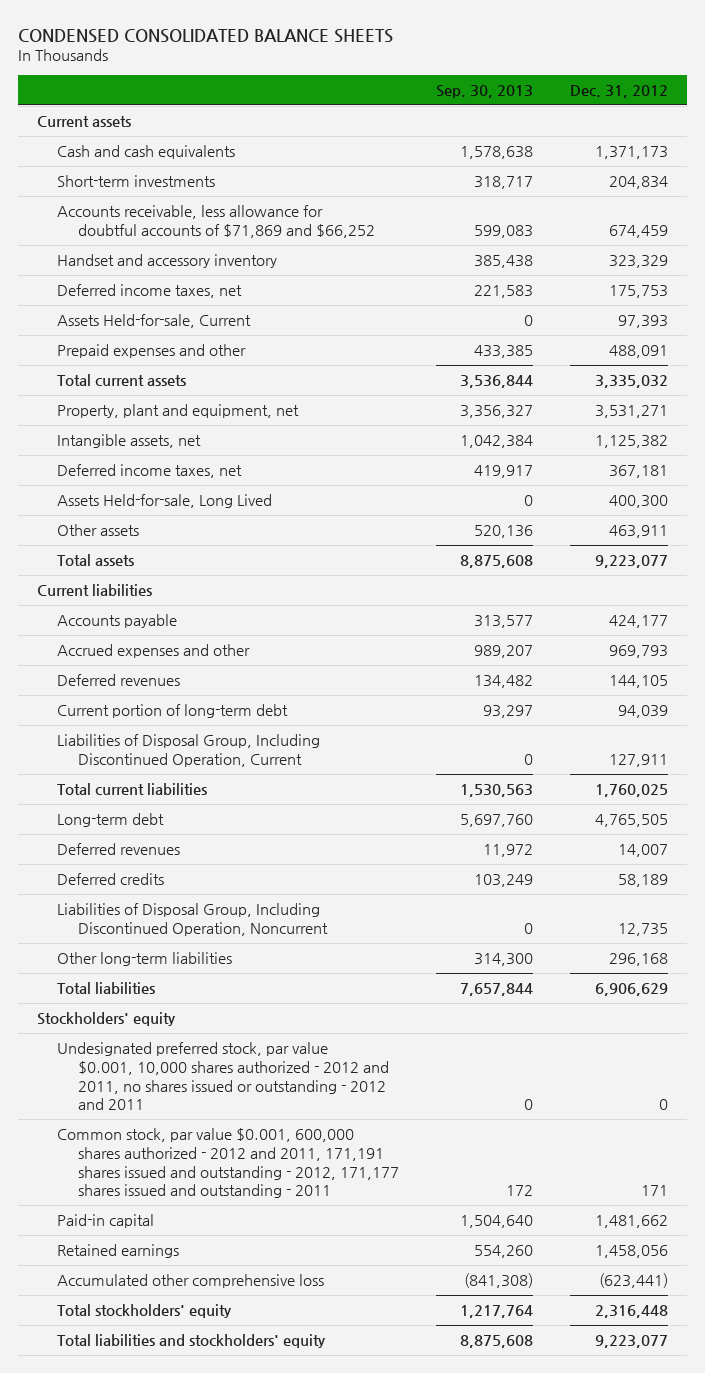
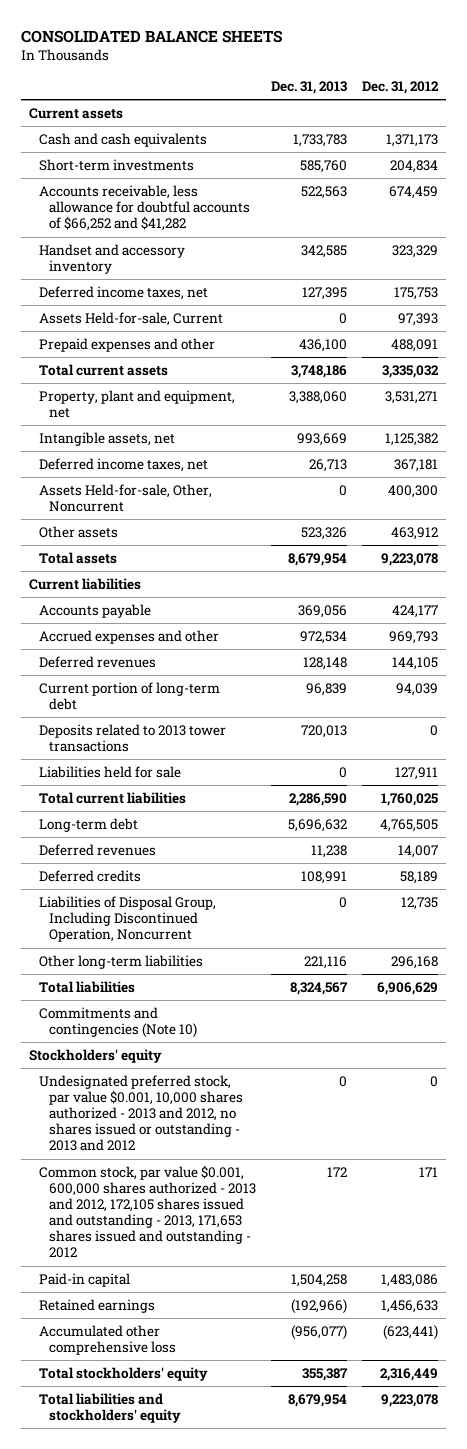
- CONDENSED CONSOLIDATED BALANCE SHEETS
+ CONSOLIDATED BALANCE SHEETS
- | Sep. 30, 2013 | Dec. 31, 2012
+ | Dec. 31, 2013 | Dec. 31, 2012
- Accounts receivable, less allowance for doubtful accounts of $71,869 and $66,252 | 599,083 | 674,459
+ Accounts receivable, less allowance for doubtful accounts of $66,252 and $41,282 | 522,563 | 674,459
- Assets Held-for-sale, Long Lived | 0 | 400,300
- Other assets | 520,136 | 463,911
- Total assets | 8,875,608 | 9,223,077
+ Assets Held-for-sale, Other, Noncurrent | 0 | 400,300
+ Other assets | 523,326 | 463,912
+ Total assets | 8,679,954 | 9,223,078
- Liabilities of Disposal Group, Including Discontinued Operation, Current | 0 | 127,911
+ Deposits related to 2013 tower transactions | 720,013 | 0
+ Liabilities held for sale | 0 | 127,911
+ Commitments and contingencies (Note 10)
- Undesignated preferred stock, par value $0.001, 10,000 shares authorized - 2012 and 2011, no shares issued or outstanding - 2012 and 2011 | 0 | 0
- Common stock, par value $0.001, 600,000 shares authorized - 2012 and 2011, 171,191 shares issued and outstanding - 2012, 171,177 shares issued and outstanding - 2011 | 172 | 171
- Paid-in capital | 1,504,640 | 1,481,662
- Retained earnings | 554,260 | 1,458,056
+ Undesignated preferred stock, par value $0.001, 10,000 shares authorized - 2013 and 2012, no shares issued or outstanding - 2013 and 2012 | 0 | 0
+ Common stock, par value $0.001, 600,000 shares authorized - 2013 and 2012, 172,105 shares issued and outstanding - 2013, 171,653 shares issued and outstanding - 2012 | 172 | 171
+ Paid-in capital | 1,504,258 | 1,483,086
+ Retained earnings | (192,966) | 1,456,633
- Total stockholders' equity | 1,217,764 | 2,316,448
- Total liabilities and stockholders' equity | 8,875,608 | 9,223,077
+ Total stockholders' equity | 355,387 | 2,316,449
+ Total liabilities and stockholders' equity | 8,679,954 | 9,223,078

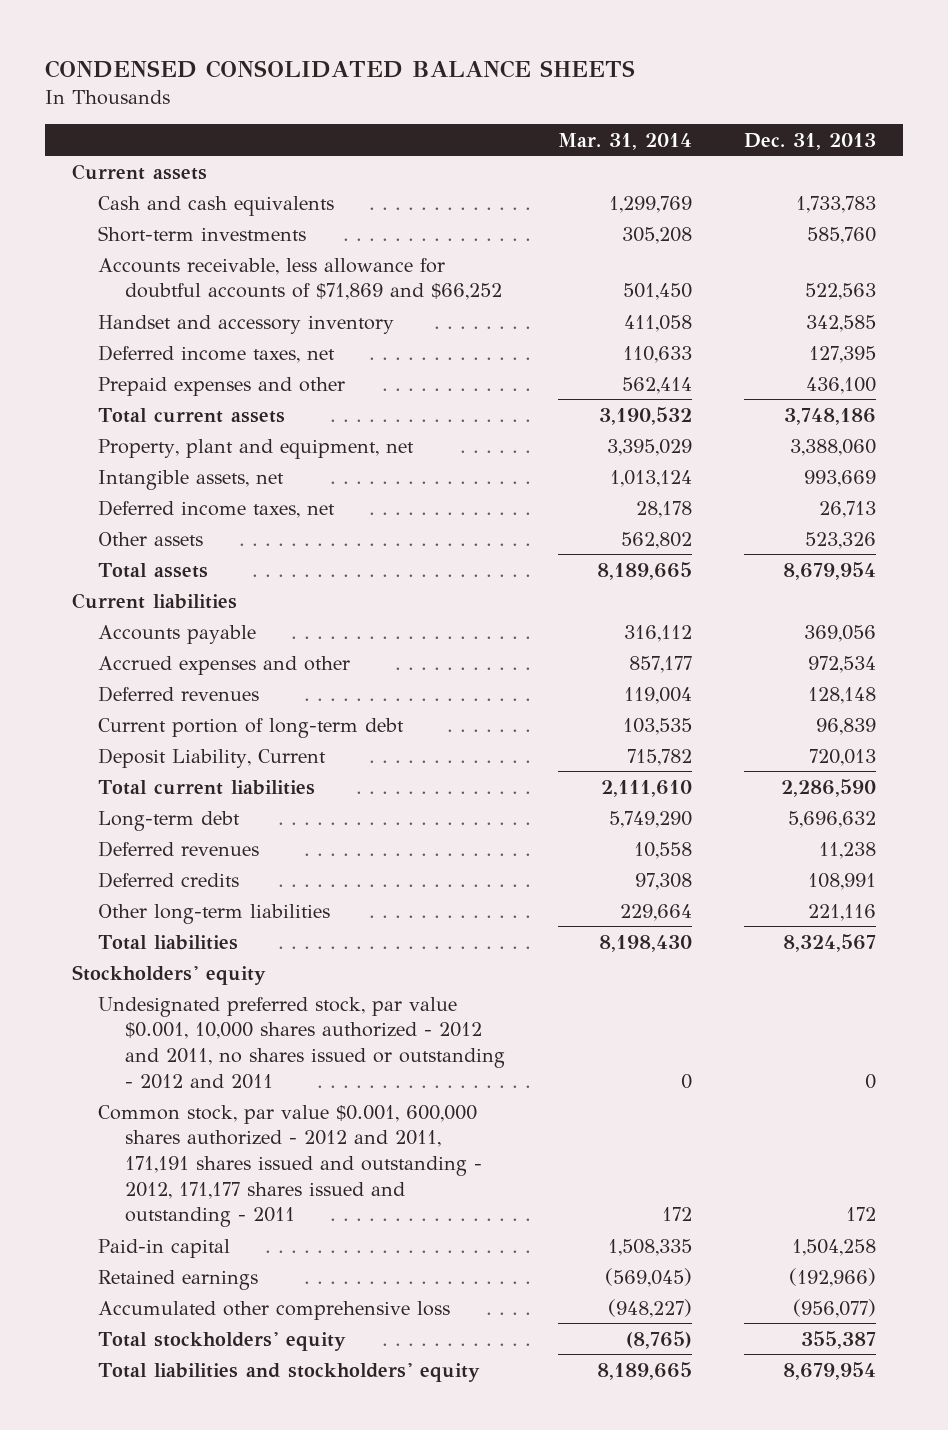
- CONSOLIDATED BALANCE SHEETS
+ CONDENSED CONSOLIDATED BALANCE SHEETS
- | Dec. 31, 2013 | Dec. 31, 2012
+ | Mar. 31, 2014 | Dec. 31, 2013
- Accounts receivable, less allowance for doubtful accounts of $66,252 and $41,282 | 522,563 | 674,459
+ Accounts receivable, less allowance for doubtful accounts of $71,869 and $66,252 | 501,450 | 522,563
- Assets Held-for-sale, Current | 0 | 97,393
- Assets Held-for-sale, Other, Noncurrent | 0 | 400,300
- Deposits related to 2013 tower transactions | 720,013 | 0
- Liabilities held for sale | 0 | 127,911
+ Deposit Liability, Current | 715,782 | 720,013
- Liabilities of Disposal Group, Including Discontinued Operation, Noncurrent | 0 | 12,735
- Commitments and contingencies (Note 10)
- Undesignated preferred stock, par value $0.001, 10,000 shares authorized - 2013 and 2012, no shares issued or outstanding - 2013 and 2012 | 0 | 0
- Common stock, par value $0.001, 600,000 shares authorized - 2013 and 2012, 172,105 shares issued and outstanding - 2013, 171,653 shares issued and outstanding - 2012 | 172 | 171
+ Undesignated preferred stock, par value $0.001, 10,000 shares authorized - 2012 and 2011, no shares issued or outstanding - 2012 and 2011 | 0 | 0
+ Common stock, par value $0.001, 600,000 shares authorized - 2012 and 2011, 171,191 shares issued and outstanding - 2012, 171,177 shares issued and outstanding - 2011 | 172 | 172

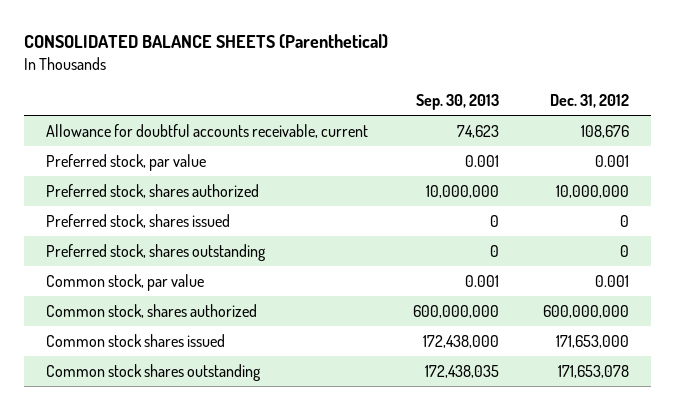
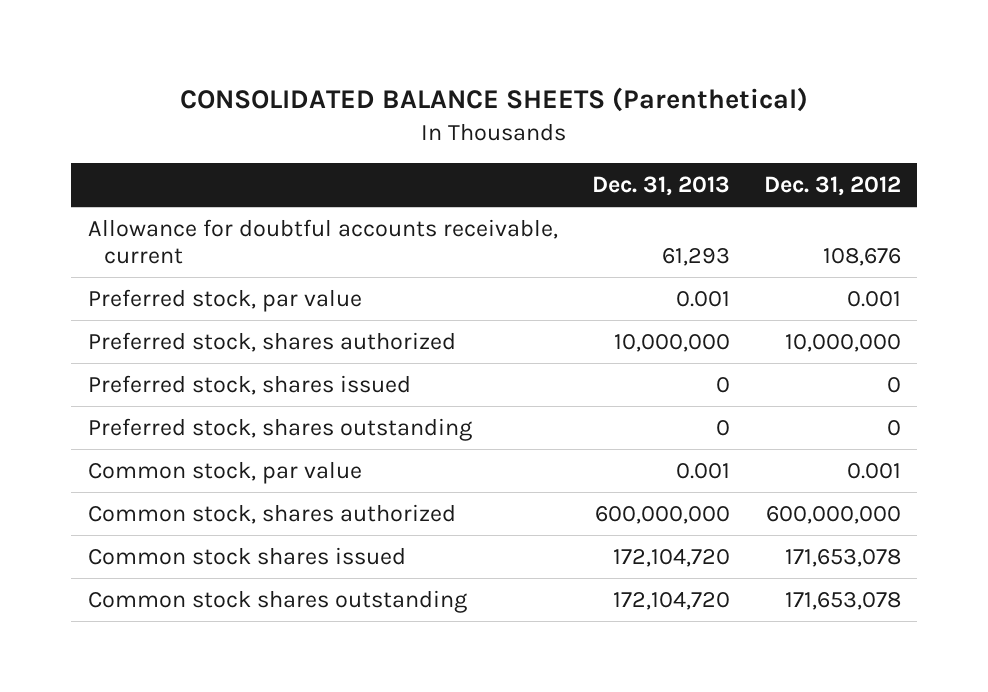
- | Sep. 30, 2013 | Dec. 31, 2012
+ | Dec. 31, 2013 | Dec. 31, 2012
- Common stock shares issued | 172,438,000 | 171,653,000
+ Common stock shares issued | 172,104,720 | 171,653,078

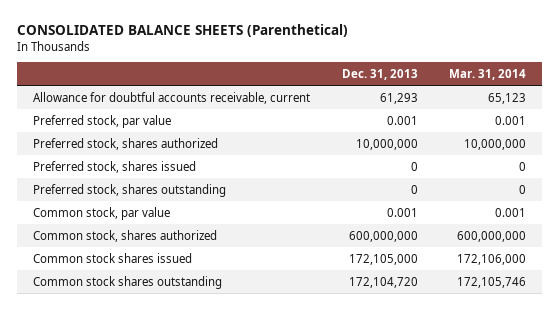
- | Dec. 31, 2013 | Dec. 31, 2012
+ | Dec. 31, 2013 | Mar. 31, 2014
- Common stock shares issued | 172,104,720 | 171,653,078
+ Common stock shares issued | 172,105,000 | 172,106,000

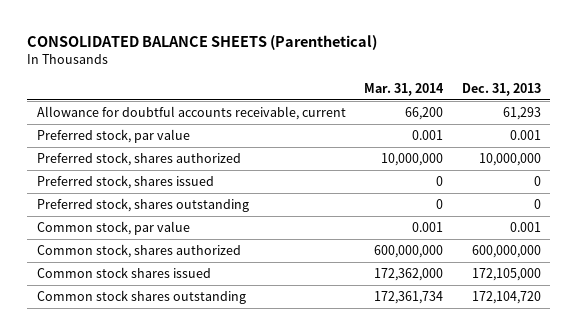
- | Dec. 31, 2013 | Mar. 31, 2014
+ | Mar. 31, 2014 | Dec. 31, 2013
- Allowance for doubtful accounts receivable, current | 61,293 | 65,123
+ Allowance for doubtful accounts receivable, current | 66,200 | 61,293
- Common stock shares issued | 172,105,000 | 172,106,000
- Common stock shares outstanding | 172,104,720 | 172,105,746
+ Common stock shares issued | 172,362,000 | 172,105,000
+ Common stock shares outstanding | 172,361,734 | 172,104,720

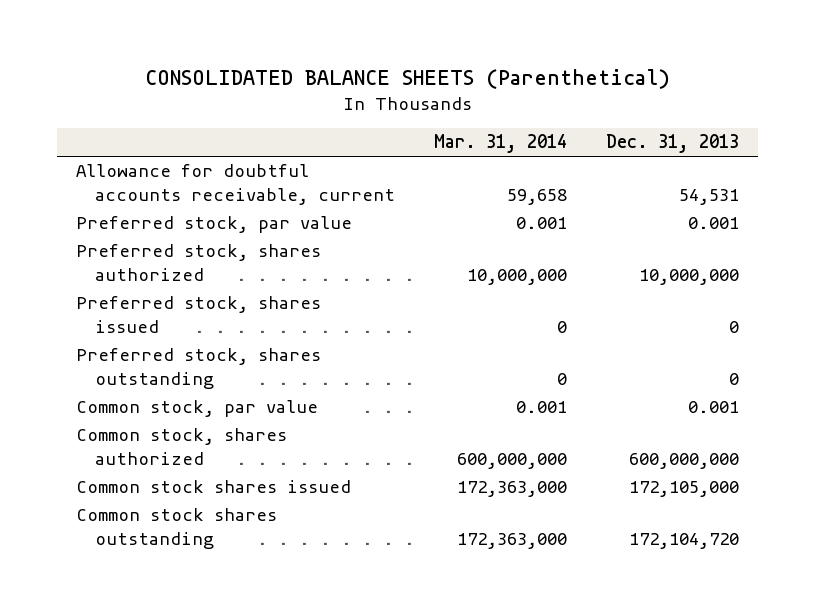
- Allowance for doubtful accounts receivable, current | 66,200 | 61,293
+ Allowance for doubtful accounts receivable, current | 59,658 | 54,531
- Common stock shares issued | 172,362,000 | 172,105,000
- Common stock shares outstanding | 172,361,734 | 172,104,720
+ Common stock shares issued | 172,363,000 | 172,105,000
+ Common stock shares outstanding | 172,363,000 | 172,104,720

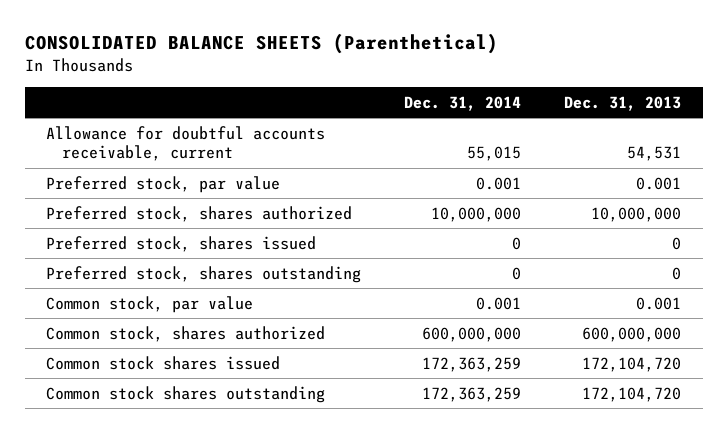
- | Mar. 31, 2014 | Dec. 31, 2013
+ | Dec. 31, 2014 | Dec. 31, 2013
- Common stock shares issued | 172,363,000 | 172,105,000
+ Common stock shares issued | 172,363,259 | 172,104,720

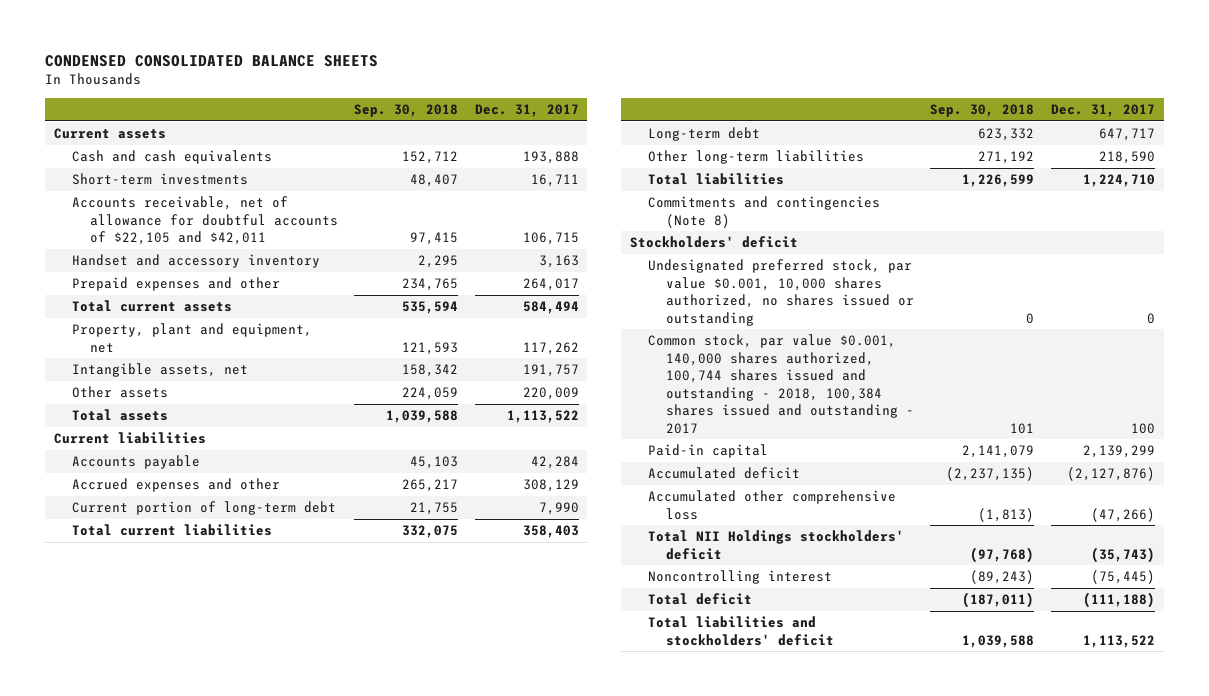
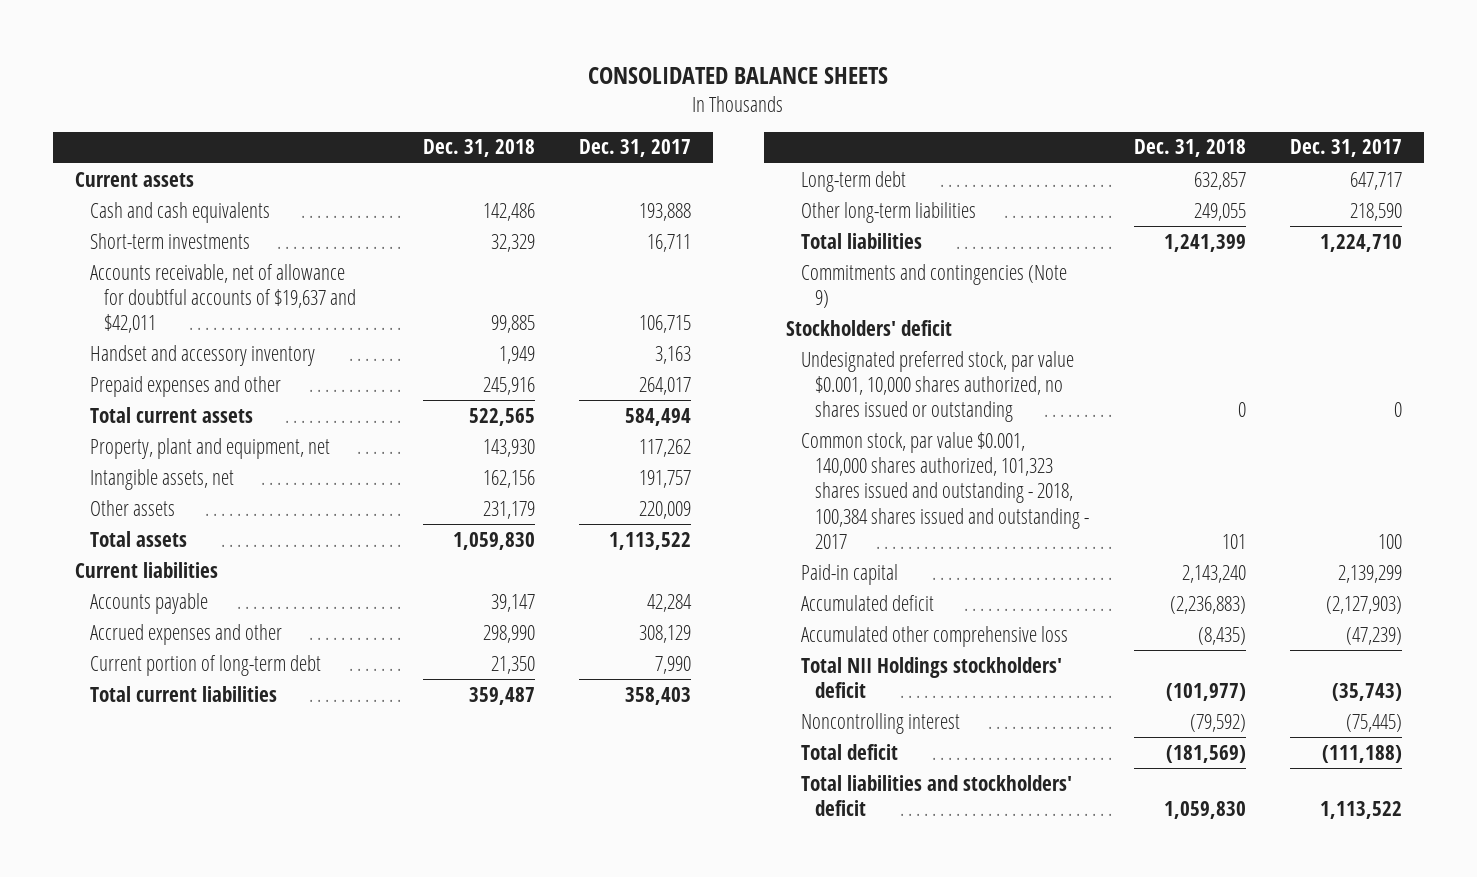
- CONDENSED CONSOLIDATED BALANCE SHEETS
+ CONSOLIDATED BALANCE SHEETS
- | Sep. 30, 2018 | Dec. 31, 2017
+ | Dec. 31, 2018 | Dec. 31, 2017
- Accounts receivable, net of allowance for doubtful accounts of $22,105 and $42,011 | 97,415 | 106,715
+ Accounts receivable, net of allowance for doubtful accounts of $19,637 and $42,011 | 99,885 | 106,715
- Commitments and contingencies (Note 8)
+ Commitments and contingencies (Note 9)
- Common stock, par value $0.001, 140,000 shares authorized, 100,744 shares issued and outstanding - 2018, 100,384 shares issued and outstanding - 2017 | 101 | 100
+ Common stock, par value $0.001, 140,000 shares authorized, 101,323 shares issued and outstanding - 2018, 100,384 shares issued and outstanding - 2017 | 101 | 100
- Accumulated deficit | (2,237,135) | (2,127,876)
- Accumulated other comprehensive loss | (1,813) | (47,266)
+ Accumulated deficit | (2,236,883) | (2,127,903)
+ Accumulated other comprehensive loss | (8,435) | (47,239)

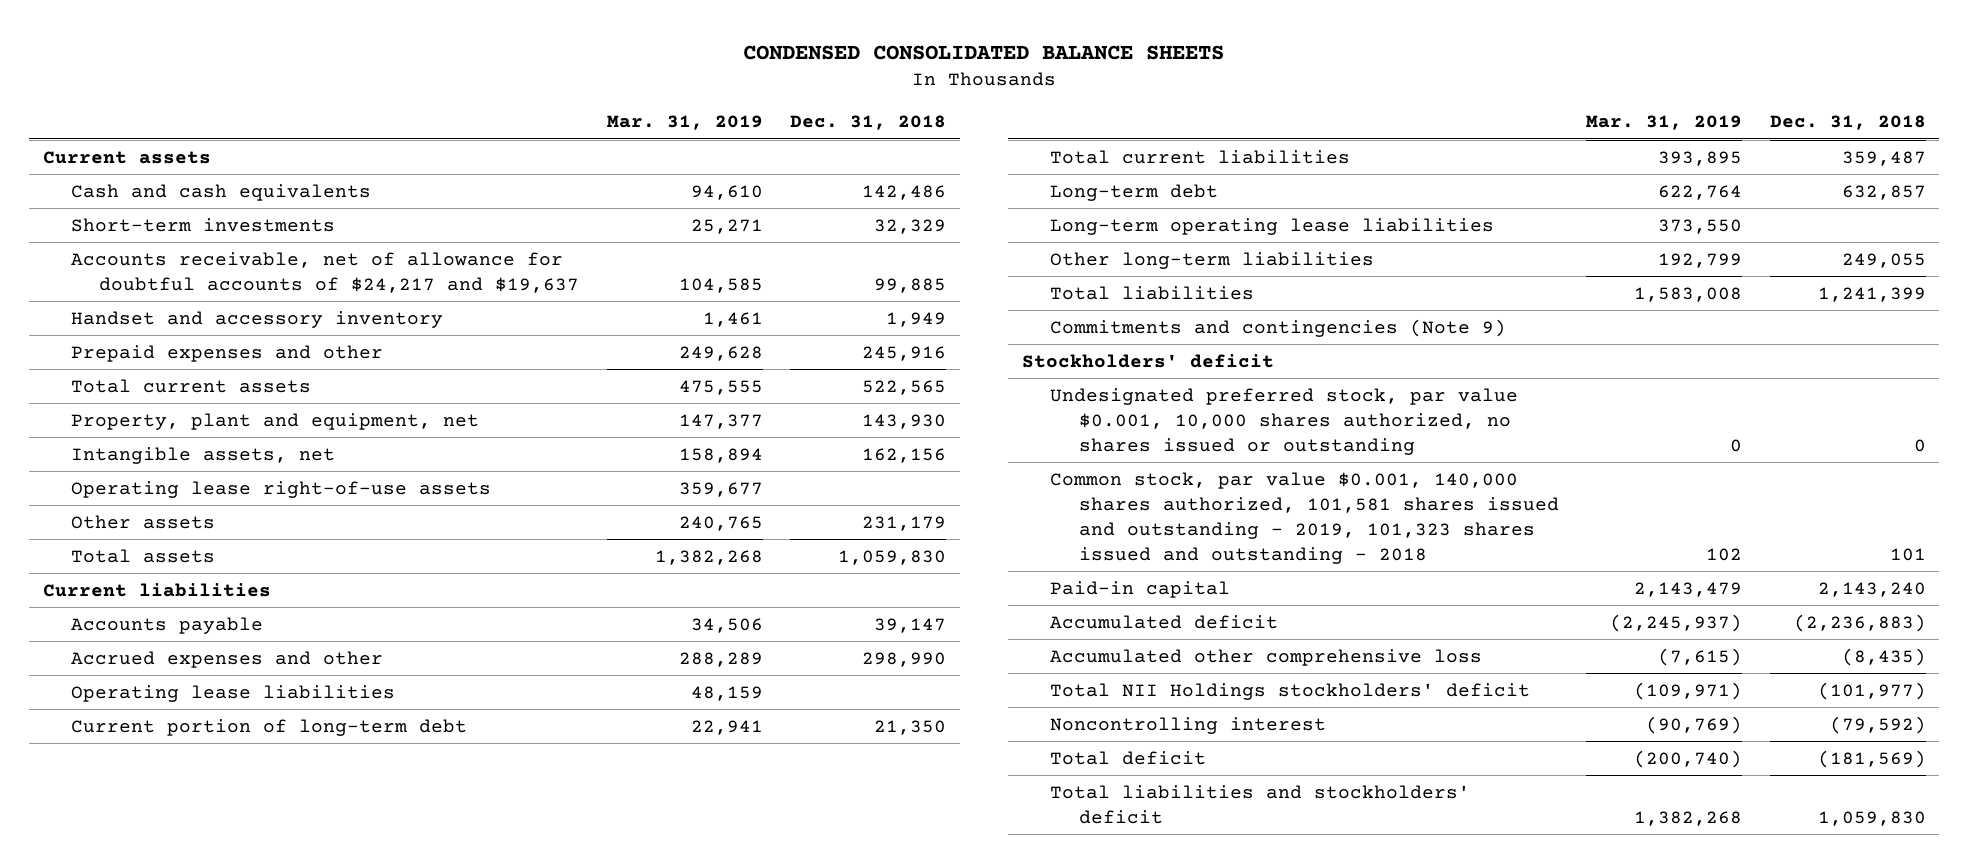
- CONSOLIDATED BALANCE SHEETS
+ CONDENSED CONSOLIDATED BALANCE SHEETS
- | Dec. 31, 2018 | Dec. 31, 2017
+ | Mar. 31, 2019 | Dec. 31, 2018
- Accounts receivable, net of allowance for doubtful accounts of $19,637 and $42,011 | 99,885 | 106,715
+ Accounts receivable, net of allowance for doubtful accounts of $24,217 and $19,637 | 104,585 | 99,885
+ Operating lease right-of-use assets | 359,677 |
+ Operating lease liabilities | 48,159 |
+ Long-term operating lease liabilities | 373,550 |
- Common stock, par value $0.001, 140,000 shares authorized, 101,323 shares issued and outstanding - 2018, 100,384 shares issued and outstanding - 2017 | 101 | 100
+ Common stock, par value $0.001, 140,000 shares authorized, 101,581 shares issued and outstanding - 2019, 101,323 shares issued and outstanding - 2018 | 102 | 101

